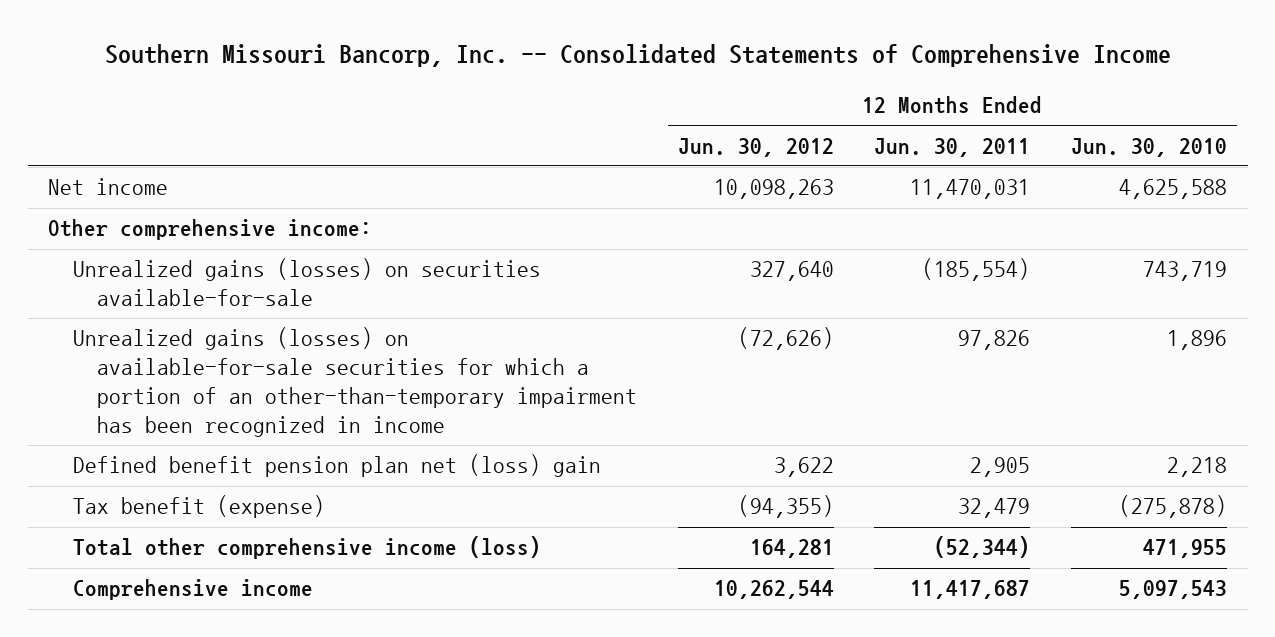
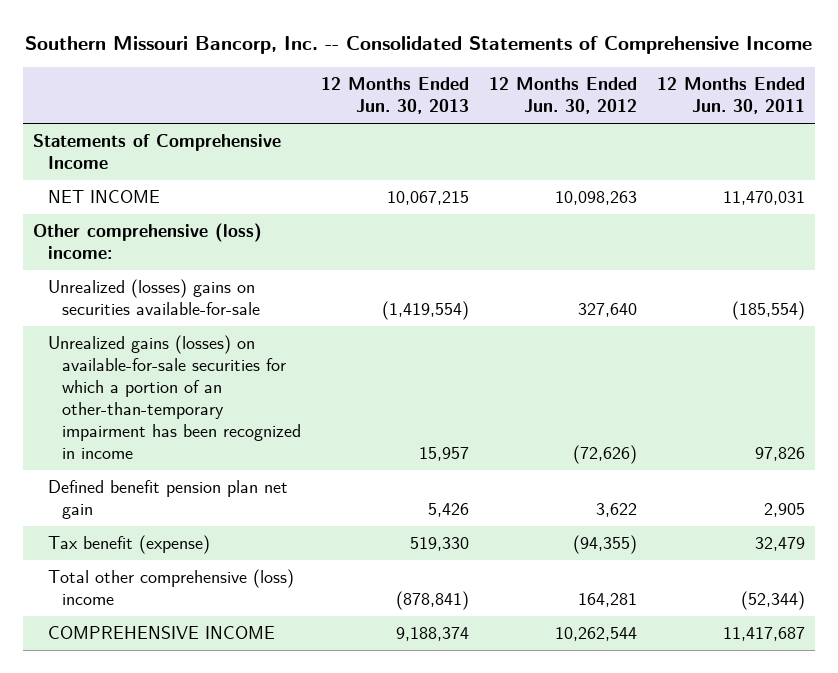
- | 12 Months Ended Jun. 30, 2012 | 12 Months Ended Jun. 30, 2011 | 12 Months Ended Jun. 30, 2010
+ | 12 Months Ended Jun. 30, 2013 | 12 Months Ended Jun. 30, 2012 | 12 Months Ended Jun. 30, 2011
- Net income | 10,098,263 | 11,470,031 | 4,625,588
- Other comprehensive income:
- Unrealized gains (losses) on securities available-for-sale | 327,640 | (185,554) | 743,719
+ Statements of Comprehensive Income
+ NET INCOME | 10,067,215 | 10,098,263 | 11,470,031
+ Other comprehensive (loss) income:
+ Unrealized (losses) gains on securities available-for-sale | (1,419,554) | 327,640 | (185,554)
- Defined benefit pension plan net (loss) gain | 3,622 | 2,905 | 2,218
+ Defined benefit pension plan net gain | 5,426 | 3,622 | 2,905
- Total other comprehensive income (loss) | 164,281 | (52,344) | 471,955
- Comprehensive income | 10,262,544 | 11,417,687 | 5,097,543
+ Total other comprehensive (loss) income | (878,841) | 164,281 | (52,344)
+ COMPREHENSIVE INCOME | 9,188,374 | 10,262,544 | 11,417,687

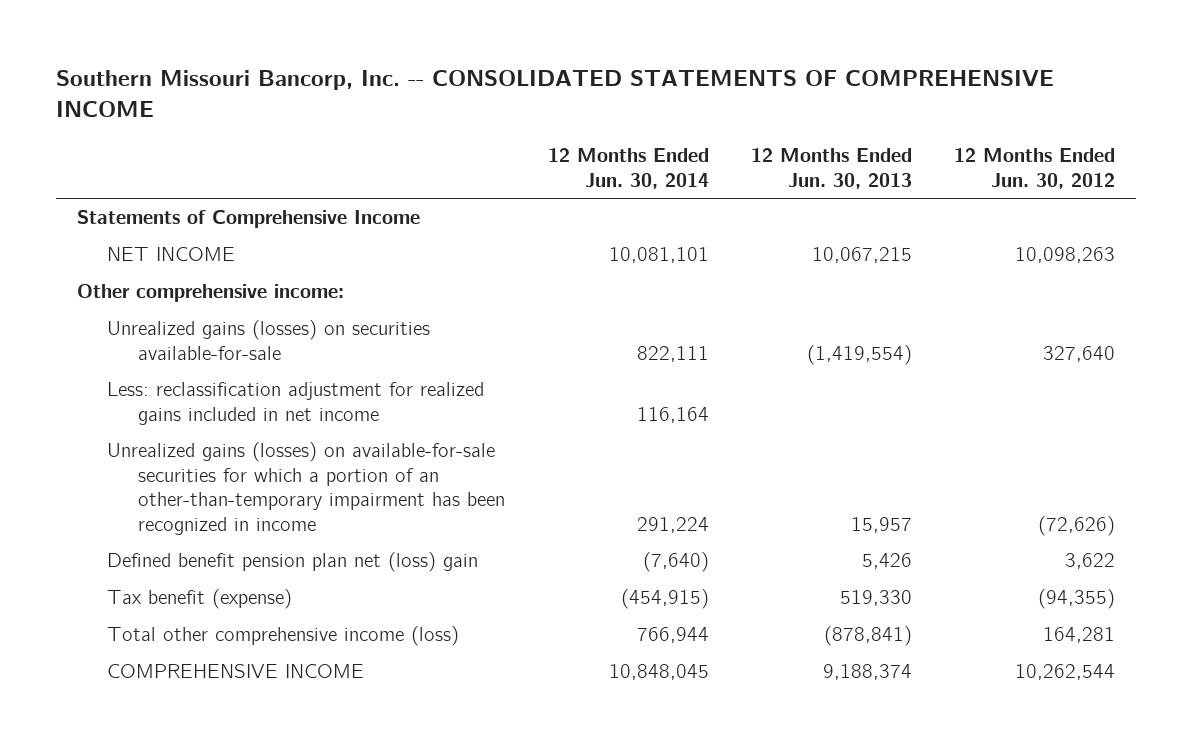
- Southern Missouri Bancorp, Inc. -- Consolidated Statements of Comprehensive Income
+ Southern Missouri Bancorp, Inc. -- CONSOLIDATED STATEMENTS OF COMPREHENSIVE INCOME
- | 12 Months Ended Jun. 30, 2013 | 12 Months Ended Jun. 30, 2012 | 12 Months Ended Jun. 30, 2011
+ | 12 Months Ended Jun. 30, 2014 | 12 Months Ended Jun. 30, 2013 | 12 Months Ended Jun. 30, 2012
- Other comprehensive (loss) income:
- Unrealized (losses) gains on securities available-for-sale | (1,419,554) | 327,640 | (185,554)
+ Other comprehensive income:
+ Unrealized gains (losses) on securities available-for-sale | 822,111 | (1,419,554) | 327,640
+ Less: reclassification adjustment for realized gains included in net income | 116,164 | |
- Defined benefit pension plan net gain | 5,426 | 3,622 | 2,905
+ Defined benefit pension plan net (loss) gain | (7,640) | 5,426 | 3,622
- Total other comprehensive (loss) income | (878,841) | 164,281 | (52,344)
+ Total other comprehensive income (loss) | 766,944 | (878,841) | 164,281

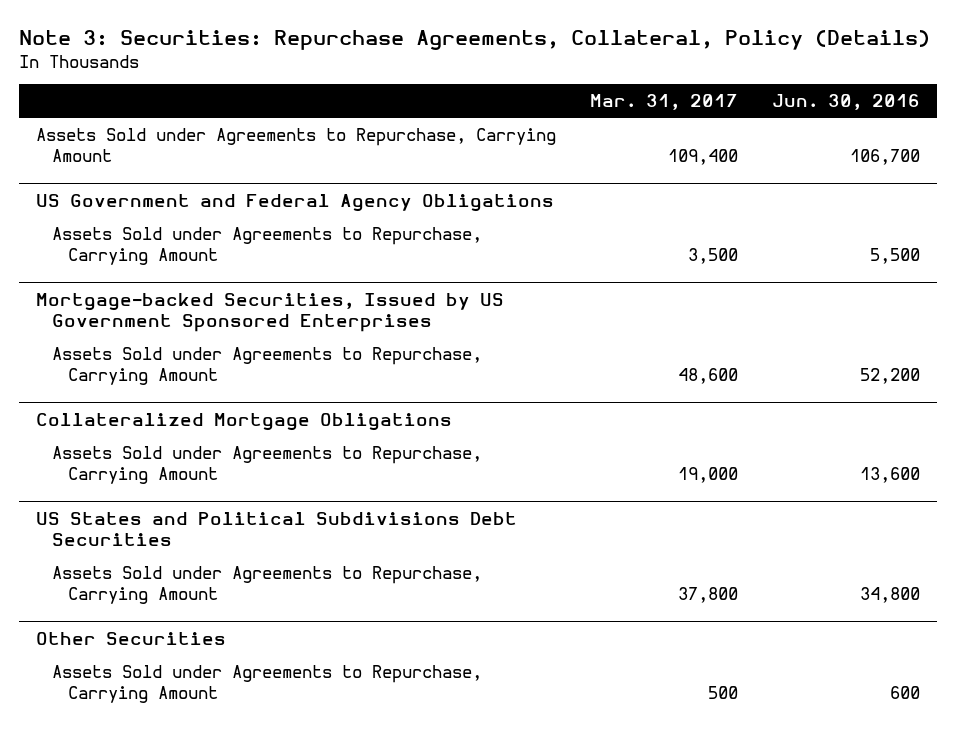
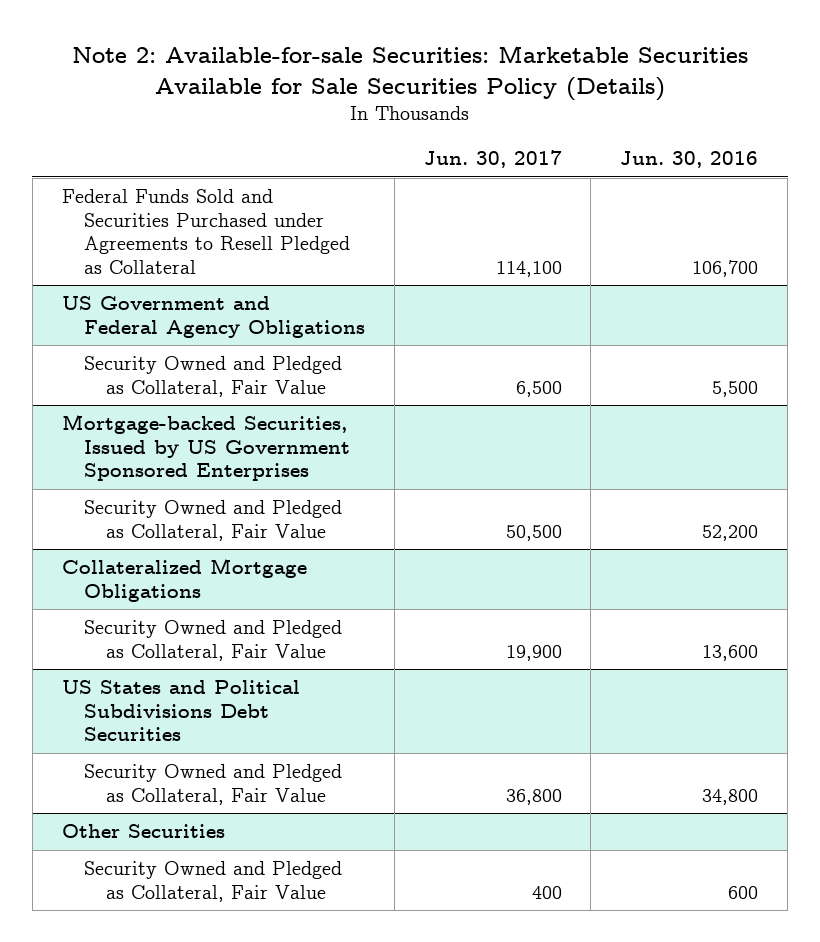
- Note 3: Securities: Repurchase Agreements, Collateral, Policy (Details)
+ Note 2: Available-for-sale Securities: Marketable Securities Available for Sale Securities Policy (Details)
- | Mar. 31, 2017 | Jun. 30, 2016
+ | Jun. 30, 2017 | Jun. 30, 2016
- Assets Sold under Agreements to Repurchase, Carrying Amount | 109,400 | 106,700
+ Federal Funds Sold and Securities Purchased under Agreements to Resell Pledged as Collateral | 114,100 | 106,700
@ US Government and Federal Agency Obligations
- Assets Sold under Agreements to Repurchase, Carrying Amount | 3,500 | 5,500
+ Security Owned and Pledged as Collateral, Fair Value | 6,500 | 5,500
@ Mortgage-backed Securities, Issued by US Government Sponsored Enterprises
- Assets Sold under Agreements to Repurchase, Carrying Amount | 48,600 | 52,200
+ Security Owned and Pledged as Collateral, Fair Value | 50,500 | 52,200
@ Collateralized Mortgage Obligations
- Assets Sold under Agreements to Repurchase, Carrying Amount | 19,000 | 13,600
+ Security Owned and Pledged as Collateral, Fair Value | 19,900 | 13,600
@ US States and Political Subdivisions Debt Securities
- Assets Sold under Agreements to Repurchase, Carrying Amount | 37,800 | 34,800
+ Security Owned and Pledged as Collateral, Fair Value | 36,800 | 34,800
@ Other Securities
- Assets Sold under Agreements to Repurchase, Carrying Amount | 500 | 600
+ Security Owned and Pledged as Collateral, Fair Value | 400 | 600

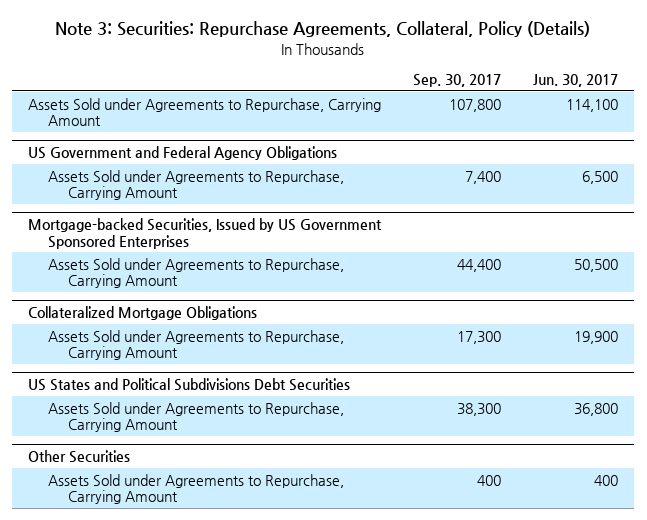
- Note 2: Available-for-sale Securities: Marketable Securities Available for Sale Securities Policy (Details)
+ Note 3: Securities: Repurchase Agreements, Collateral, Policy (Details)
- | Jun. 30, 2017 | Jun. 30, 2016
+ | Sep. 30, 2017 | Jun. 30, 2017
- Federal Funds Sold and Securities Purchased under Agreements to Resell Pledged as Collateral | 114,100 | 106,700
+ Assets Sold under Agreements to Repurchase, Carrying Amount | 107,800 | 114,100
@ US Government and Federal Agency Obligations
- Security Owned and Pledged as Collateral, Fair Value | 6,500 | 5,500
+ Assets Sold under Agreements to Repurchase, Carrying Amount | 7,400 | 6,500
@ Mortgage-backed Securities, Issued by US Government Sponsored Enterprises
- Security Owned and Pledged as Collateral, Fair Value | 50,500 | 52,200
+ Assets Sold under Agreements to Repurchase, Carrying Amount | 44,400 | 50,500
@ Collateralized Mortgage Obligations
- Security Owned and Pledged as Collateral, Fair Value | 19,900 | 13,600
+ Assets Sold under Agreements to Repurchase, Carrying Amount | 17,300 | 19,900
@ US States and Political Subdivisions Debt Securities
- Security Owned and Pledged as Collateral, Fair Value | 36,800 | 34,800
+ Assets Sold under Agreements to Repurchase, Carrying Amount | 38,300 | 36,800
@ Other Securities
- Security Owned and Pledged as Collateral, Fair Value | 400 | 600
+ Assets Sold under Agreements to Repurchase, Carrying Amount | 400 | 400

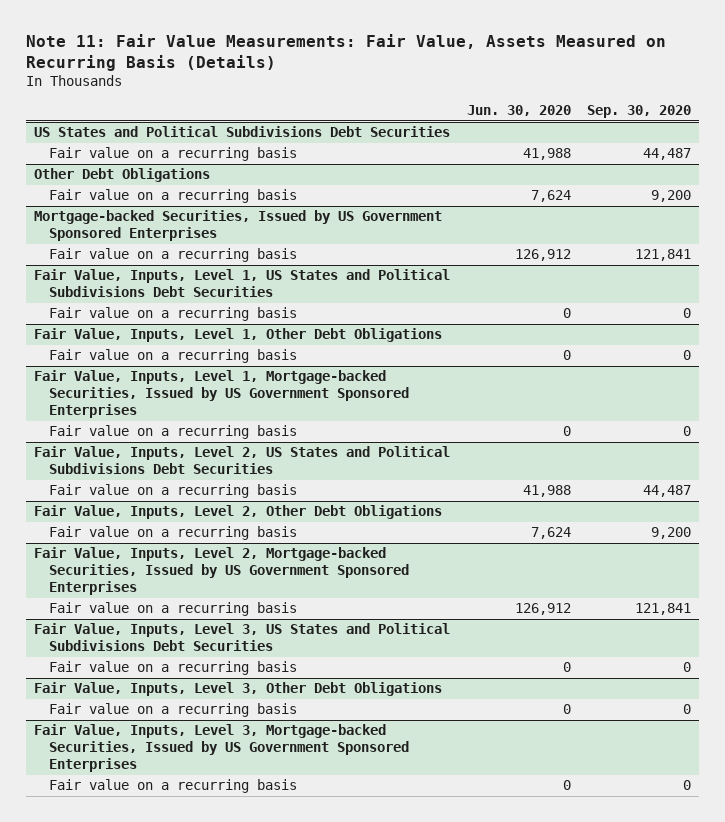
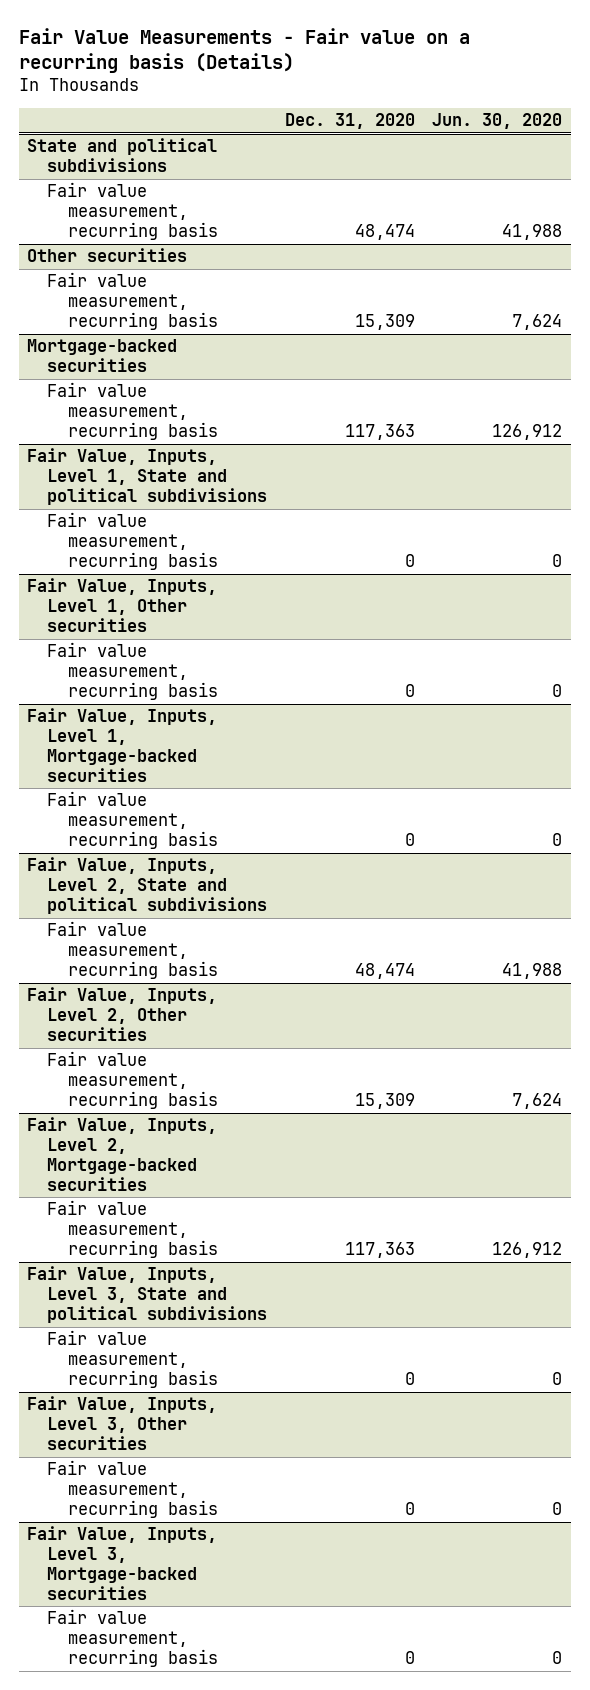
- Note 11: Fair Value Measurements: Fair Value, Assets Measured on Recurring Basis (Details)
+ Fair Value Measurements - Fair value on a recurring basis (Details)
- | Jun. 30, 2020 | Sep. 30, 2020
+ | Dec. 31, 2020 | Jun. 30, 2020
- US States and Political Subdivisions Debt Securities
- Fair value on a recurring basis | 41,988 | 44,487
- Other Debt Obligations
- Fair value on a recurring basis | 7,624 | 9,200
- Mortgage-backed Securities, Issued by US Government Sponsored Enterprises
- Fair value on a recurring basis | 126,912 | 121,841
- Fair Value, Inputs, Level 1, US States and Political Subdivisions Debt Securities
- Fair value on a recurring basis | 0 | 0
- Fair Value, Inputs, Level 1, Other Debt Obligations
- Fair value on a recurring basis | 0 | 0
- Fair Value, Inputs, Level 1, Mortgage-backed Securities, Issued by US Government Sponsored Enterprises
- Fair value on a recurring basis | 0 | 0
- Fair Value, Inputs, Level 2, US States and Political Subdivisions Debt Securities
- Fair value on a recurring basis | 41,988 | 44,487
- Fair Value, Inputs, Level 2, Other Debt Obligations
- Fair value on a recurring basis | 7,624 | 9,200
- Fair Value, Inputs, Level 2, Mortgage-backed Securities, Issued by US Government Sponsored Enterprises
- Fair value on a recurring basis | 126,912 | 121,841
- Fair Value, Inputs, Level 3, US States and Political Subdivisions Debt Securities
- Fair value on a recurring basis | 0 | 0
- Fair Value, Inputs, Level 3, Other Debt Obligations
- Fair value on a recurring basis | 0 | 0
- Fair Value, Inputs, Level 3, Mortgage-backed Securities, Issued by US Government Sponsored Enterprises
- Fair value on a recurring basis | 0 | 0
+ State and political subdivisions
+ Fair value measurement, recurring basis | 48,474 | 41,988
+ Other securities
+ Fair value measurement, recurring basis | 15,309 | 7,624
+ Mortgage-backed securities
+ Fair value measurement, recurring basis | 117,363 | 126,912
+ Fair Value, Inputs, Level 1, State and political subdivisions
+ Fair value measurement, recurring basis | 0 | 0
+ Fair Value, Inputs, Level 1, Other securities
+ Fair value measurement, recurring basis | 0 | 0
+ Fair Value, Inputs, Level 1, Mortgage-backed securities
+ Fair value measurement, recurring basis | 0 | 0
+ Fair Value, Inputs, Level 2, State and political subdivisions
+ Fair value measurement, recurring basis | 48,474 | 41,988
+ Fair Value, Inputs, Level 2, Other securities
+ Fair value measurement, recurring basis | 15,309 | 7,624
+ Fair Value, Inputs, Level 2, Mortgage-backed securities
+ Fair value measurement, recurring basis | 117,363 | 126,912
+ Fair Value, Inputs, Level 3, State and political subdivisions
+ Fair value measurement, recurring basis | 0 | 0
+ Fair Value, Inputs, Level 3, Other securities
+ Fair value measurement, recurring basis | 0 | 0
+ Fair Value, Inputs, Level 3, Mortgage-backed securities
+ Fair value measurement, recurring basis | 0 | 0

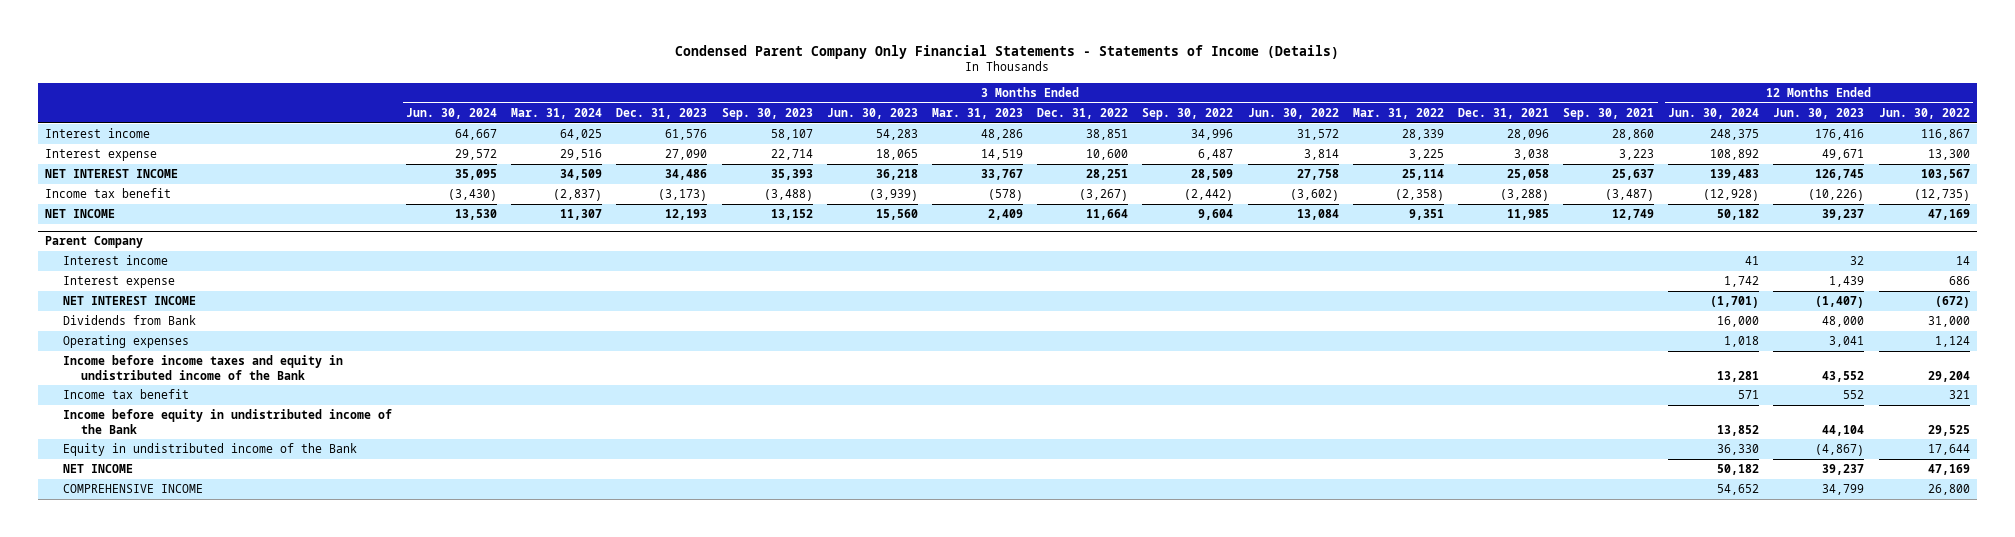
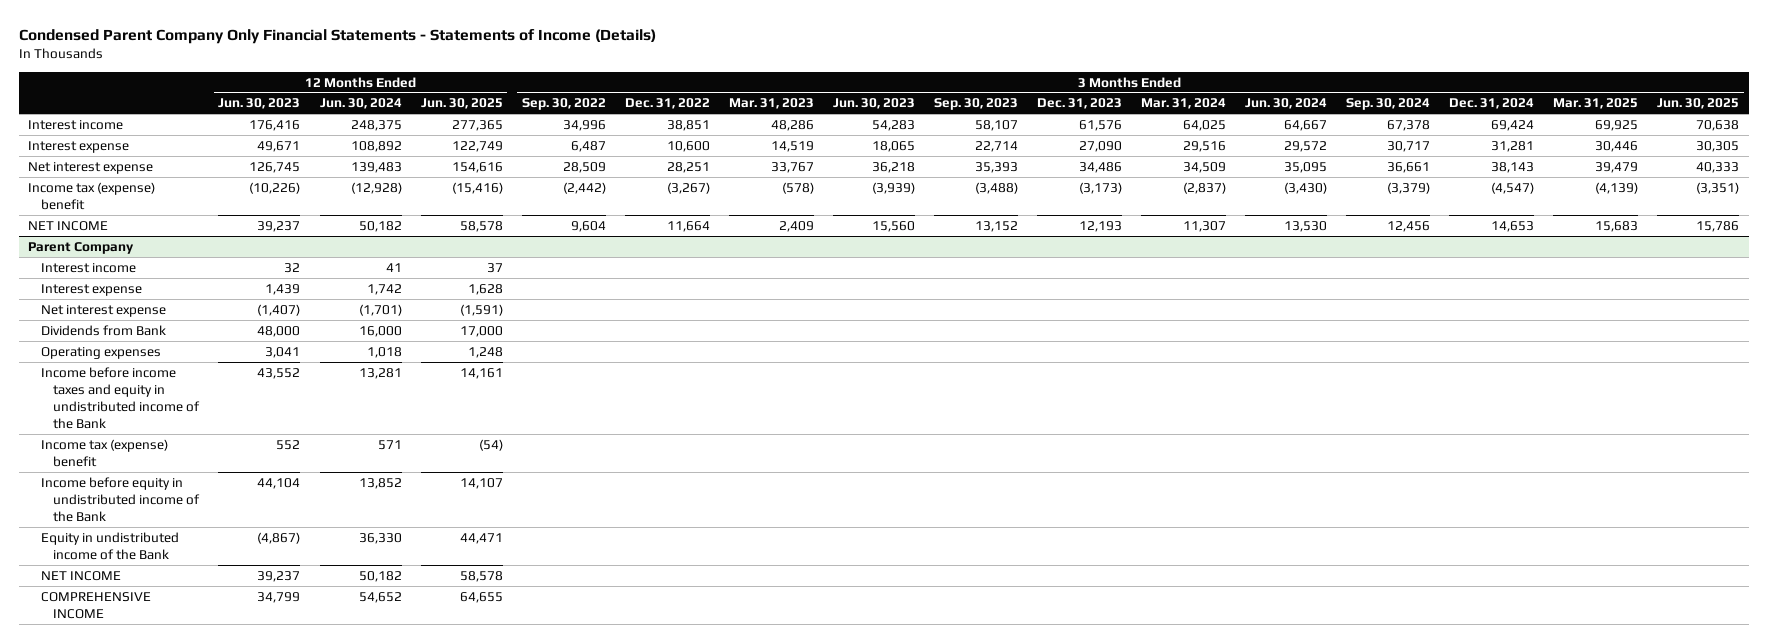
- | 3 Months Ended Jun. 30, 2024 | 3 Months Ended Mar. 31, 2024 | 3 Months Ended Dec. 31, 2023 | 3 Months Ended Sep. 30, 2023 | 3 Months Ended Jun. 30, 2023 | 3 Months Ended Mar. 31, 2023 | 3 Months Ended Dec. 31, 2022 | 3 Months Ended Sep. 30, 2022 | 3 Months Ended Jun. 30, 2022 | 3 Months Ended Mar. 31, 2022 | 3 Months Ended Dec. 31, 2021 | 3 Months Ended Sep. 30, 2021 | 12 Months Ended Jun. 30, 2024 | 12 Months Ended Jun. 30, 2023 | 12 Months Ended Jun. 30, 2022
+ | 12 Months Ended Jun. 30, 2023 | 12 Months Ended Jun. 30, 2024 | 12 Months Ended Jun. 30, 2025 | 3 Months Ended Sep. 30, 2022 | 3 Months Ended Dec. 31, 2022 | 3 Months Ended Mar. 31, 2023 | 3 Months Ended Jun. 30, 2023 | 3 Months Ended Sep. 30, 2023 | 3 Months Ended Dec. 31, 2023 | 3 Months Ended Mar. 31, 2024 | 3 Months Ended Jun. 30, 2024 | 3 Months Ended Sep. 30, 2024 | 3 Months Ended Dec. 31, 2024 | 3 Months Ended Mar. 31, 2025 | 3 Months Ended Jun. 30, 2025
- NET INTEREST INCOME | 35,095 | 34,509 | 34,486 | 35,393 | 36,218 | 33,767 | 28,251 | 28,509 | 27,758 | 25,114 | 25,058 | 25,637 | 139,483 | 126,745 | 103,567
- Income tax benefit | (3,430) | (2,837) | (3,173) | (3,488) | (3,939) | (578) | (3,267) | (2,442) | (3,602) | (2,358) | (3,288) | (3,487) | (12,928) | (10,226) | (12,735)
+ Net interest expense | 126,745 | 139,483 | 154,616 | 28,509 | 28,251 | 33,767 | 36,218 | 35,393 | 34,486 | 34,509 | 35,095 | 36,661 | 38,143 | 39,479 | 40,333
+ Income tax (expense) benefit | (10,226) | (12,928) | (15,416) | (2,442) | (3,267) | (578) | (3,939) | (3,488) | (3,173) | (2,837) | (3,430) | (3,379) | (4,547) | (4,139) | (3,351)
@ Parent Company
- NET INTEREST INCOME | | | | | | | | | | | | | (1,701) | (1,407) | (672)
+ Net interest expense | (1,407) | (1,701) | (1,591) | | | | | | | | | | | |
- Income tax benefit | | | | | | | | | | | | | 571 | 552 | 321
+ Income tax (expense) benefit | 552 | 571 | (54) | | | | | | | | | | | |

